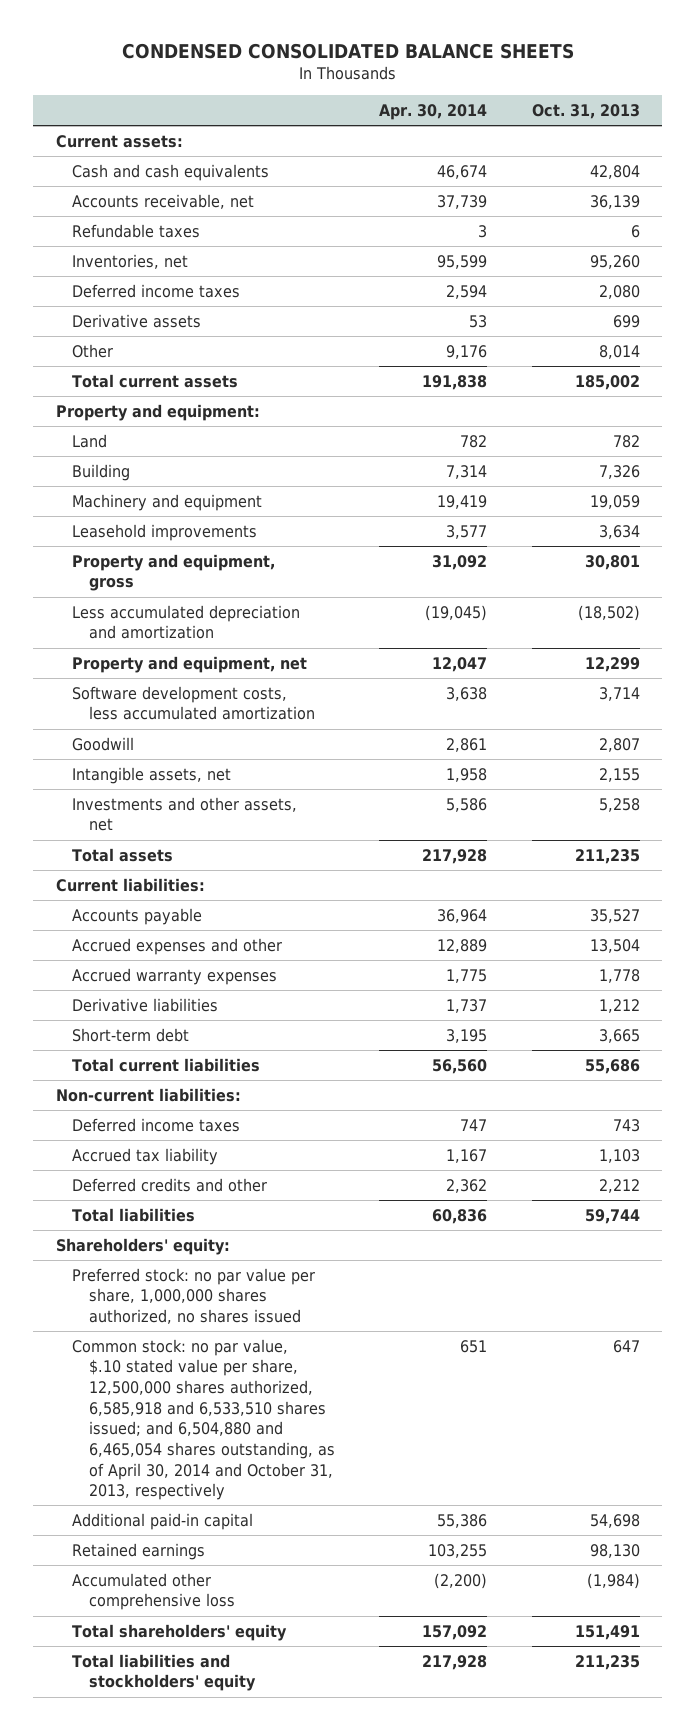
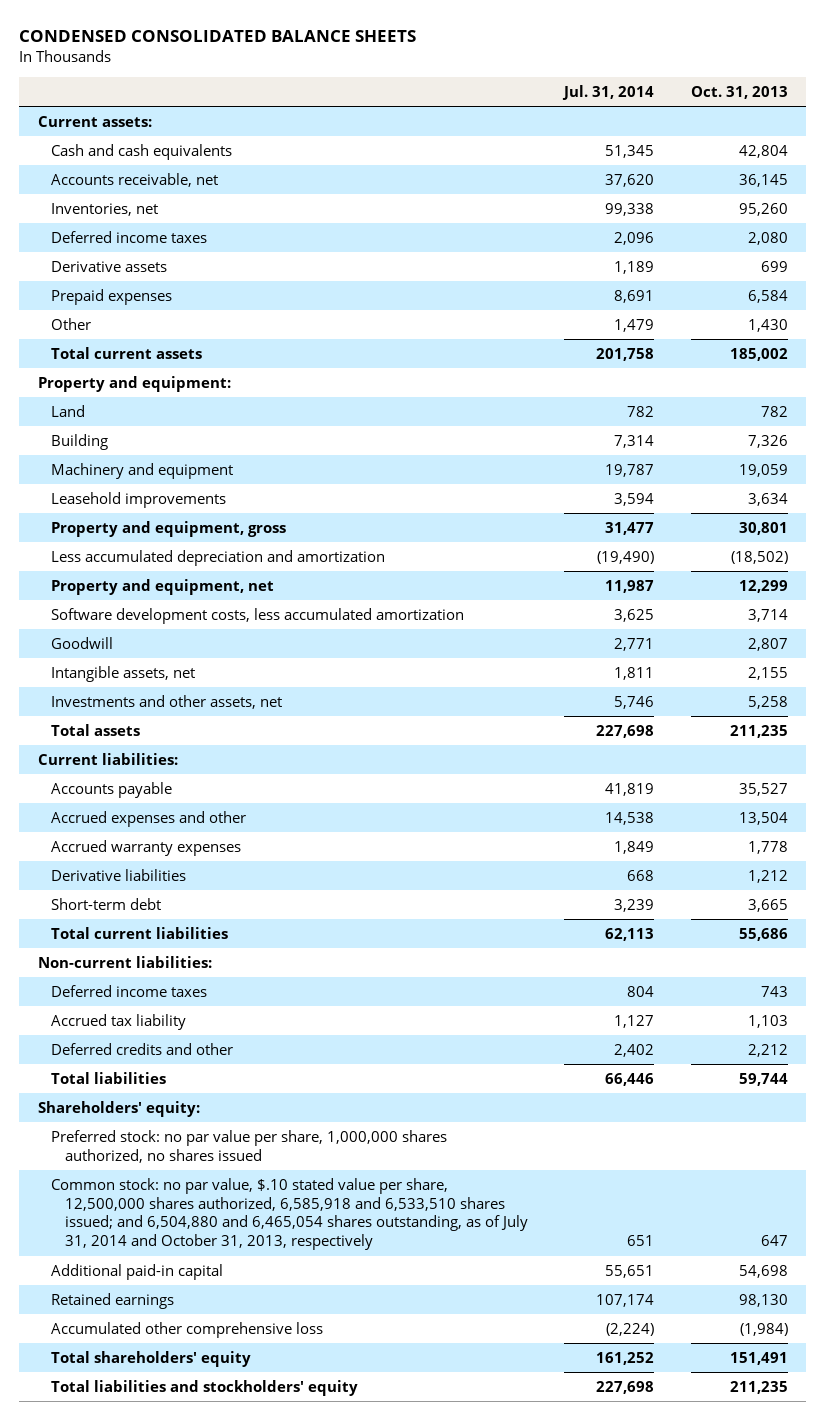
- | Apr. 30, 2014 | Oct. 31, 2013
+ | Jul. 31, 2014 | Oct. 31, 2013
- Accounts receivable, net | 37,739 | 36,139
- Refundable taxes | 3 | 6
+ Accounts receivable, net | 37,620 | 36,145
- Other | 9,176 | 8,014
+ Prepaid expenses | 8,691 | 6,584
+ Other | 1,479 | 1,430
- Common stock: no par value, $.10 stated value per share, 12,500,000 shares authorized, 6,585,918 and 6,533,510 shares issued; and 6,504,880 and 6,465,054 shares outstanding, as of April 30, 2014 and October 31, 2013, respectively | 651 | 647
+ Common stock: no par value, $.10 stated value per share, 12,500,000 shares authorized, 6,585,918 and 6,533,510 shares issued; and 6,504,880 and 6,465,054 shares outstanding, as of July 31, 2014 and October 31, 2013, respectively | 651 | 647

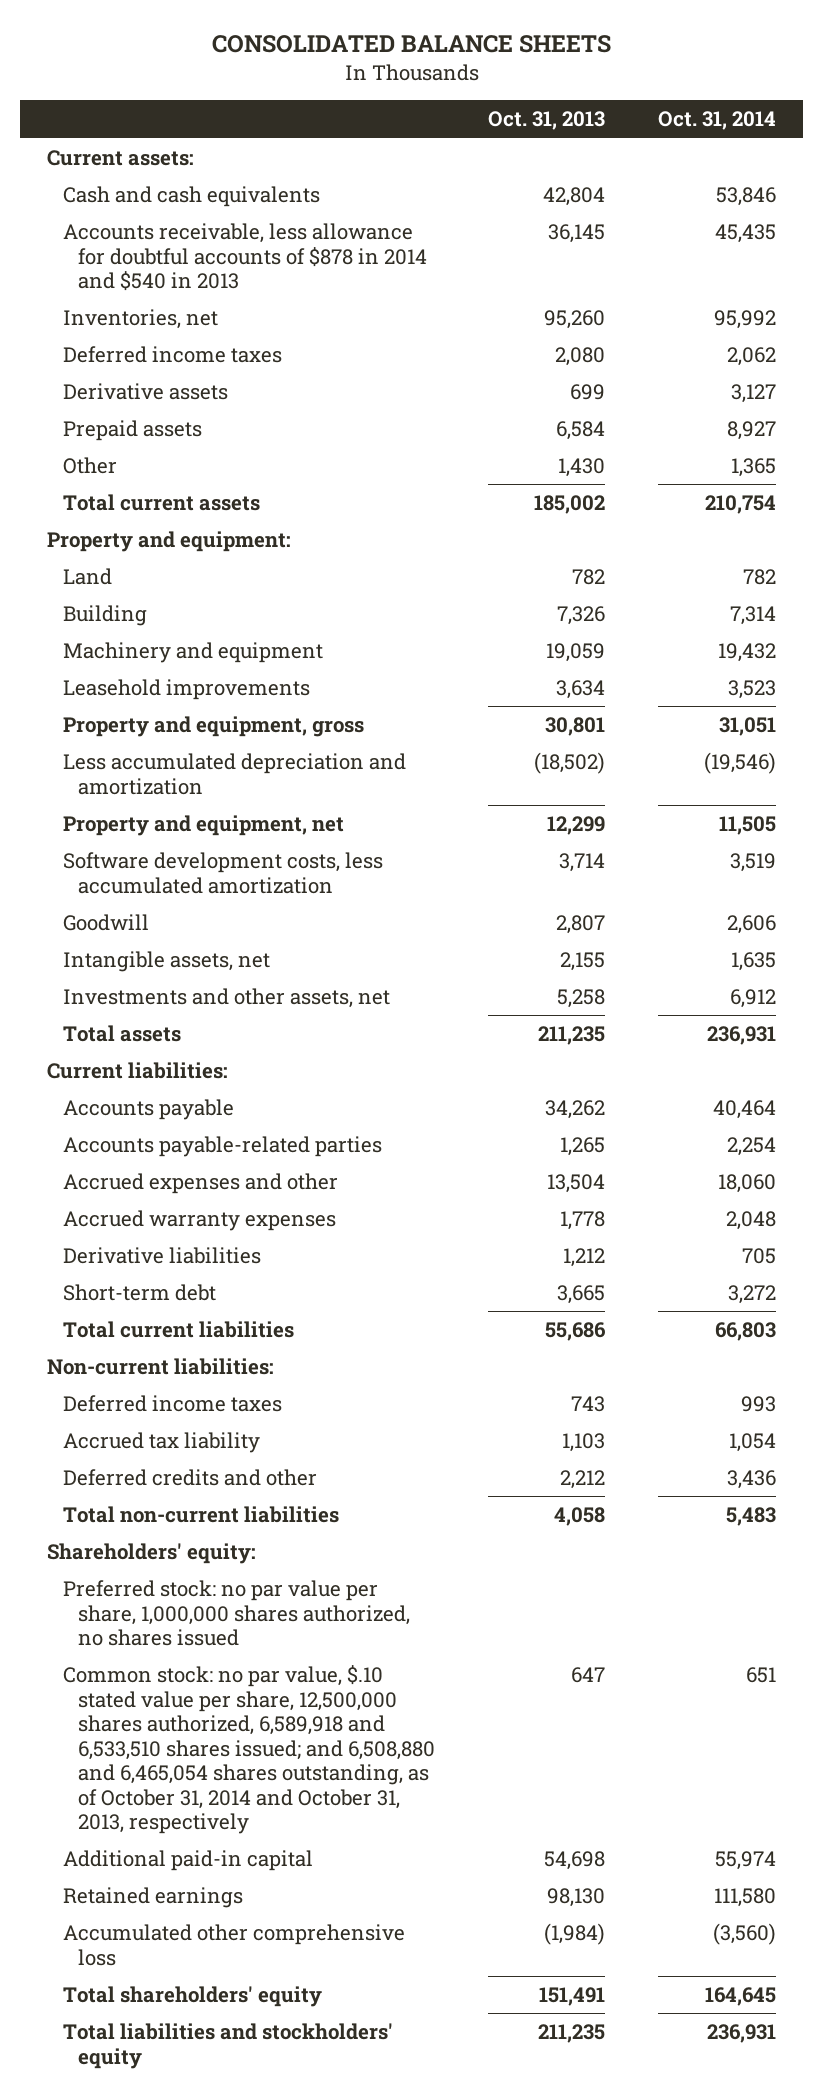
- CONDENSED CONSOLIDATED BALANCE SHEETS
+ CONSOLIDATED BALANCE SHEETS
- | Jul. 31, 2014 | Oct. 31, 2013
+ | Oct. 31, 2013 | Oct. 31, 2014
- Accounts receivable, net | 37,620 | 36,145
+ Accounts receivable, less allowance for doubtful accounts of $878 in 2014 and $540 in 2013 | 36,145 | 45,435
- Prepaid expenses | 8,691 | 6,584
+ Prepaid assets | 6,584 | 8,927
- Accounts payable | 41,819 | 35,527
+ Accounts payable | 34,262 | 40,464
+ Accounts payable-related parties | 1,265 | 2,254
- Total liabilities | 66,446 | 59,744
+ Total non-current liabilities | 4,058 | 5,483
- Common stock: no par value, $.10 stated value per share, 12,500,000 shares authorized, 6,585,918 and 6,533,510 shares issued; and 6,504,880 and 6,465,054 shares outstanding, as of July 31, 2014 and October 31, 2013, respectively | 651 | 647
+ Common stock: no par value, $.10 stated value per share, 12,500,000 shares authorized, 6,589,918 and 6,533,510 shares issued; and 6,508,880 and 6,465,054 shares outstanding, as of October 31, 2014 and October 31, 2013, respectively | 647 | 651

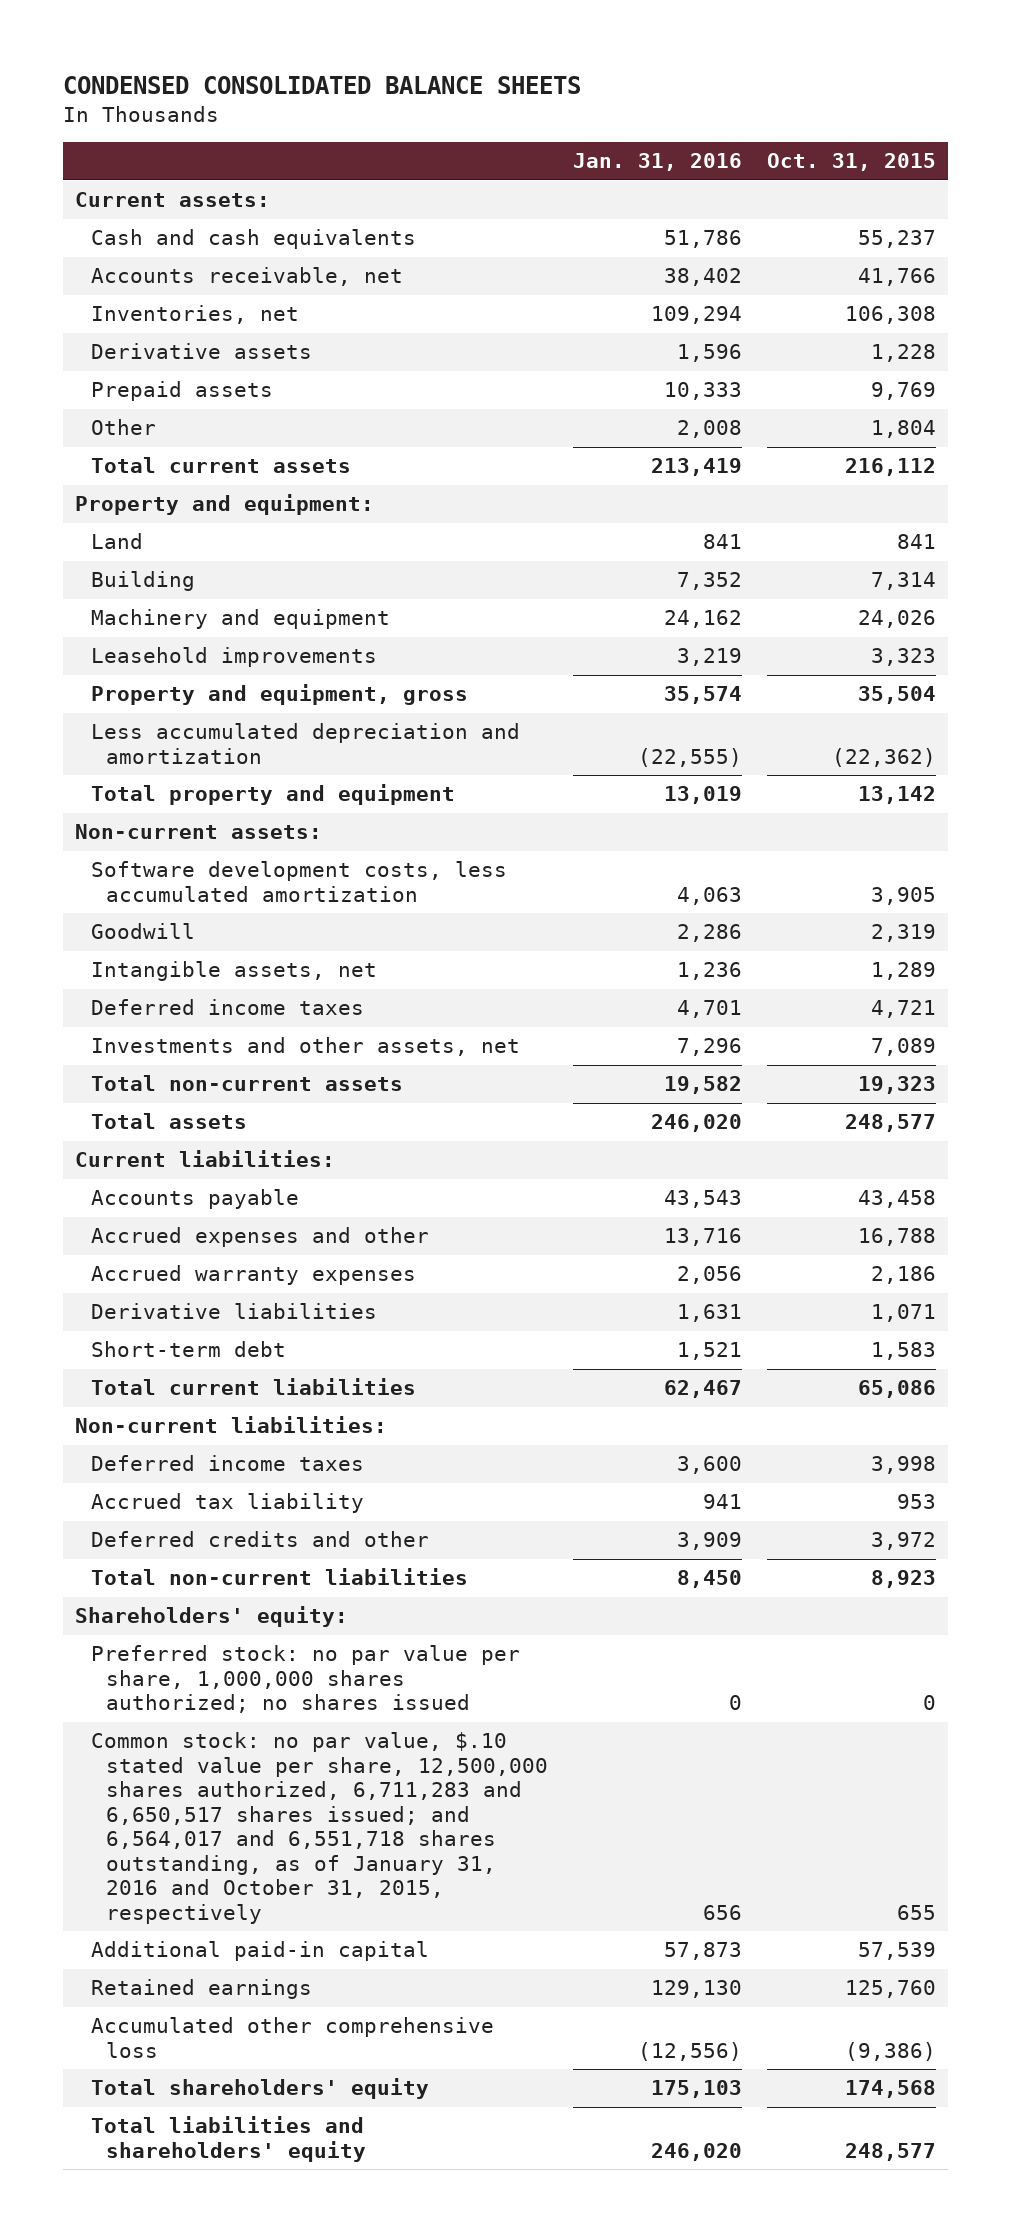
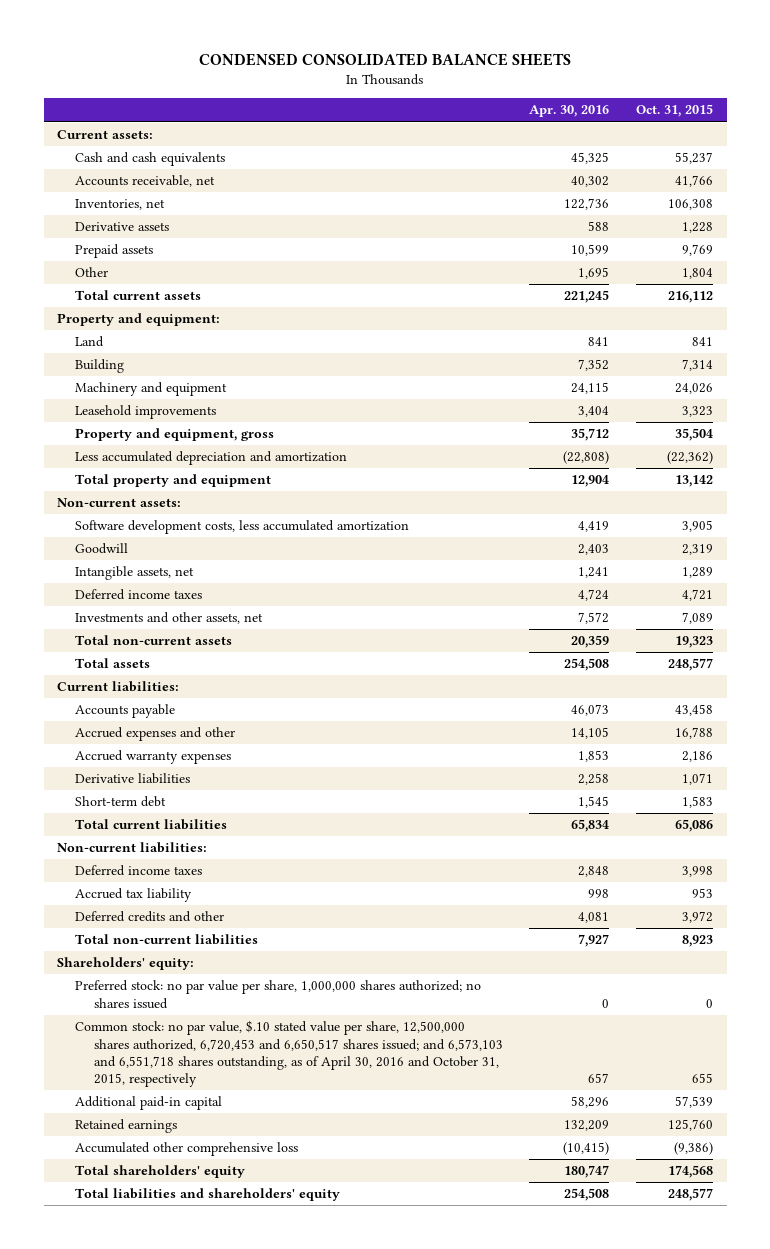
- | Jan. 31, 2016 | Oct. 31, 2015
+ | Apr. 30, 2016 | Oct. 31, 2015
- Common stock: no par value, $.10 stated value per share, 12,500,000 shares authorized, 6,711,283 and 6,650,517 shares issued; and 6,564,017 and 6,551,718 shares outstanding, as of January 31, 2016 and October 31, 2015, respectively | 656 | 655
+ Common stock: no par value, $.10 stated value per share, 12,500,000 shares authorized, 6,720,453 and 6,650,517 shares issued; and 6,573,103 and 6,551,718 shares outstanding, as of April 30, 2016 and October 31, 2015, respectively | 657 | 655

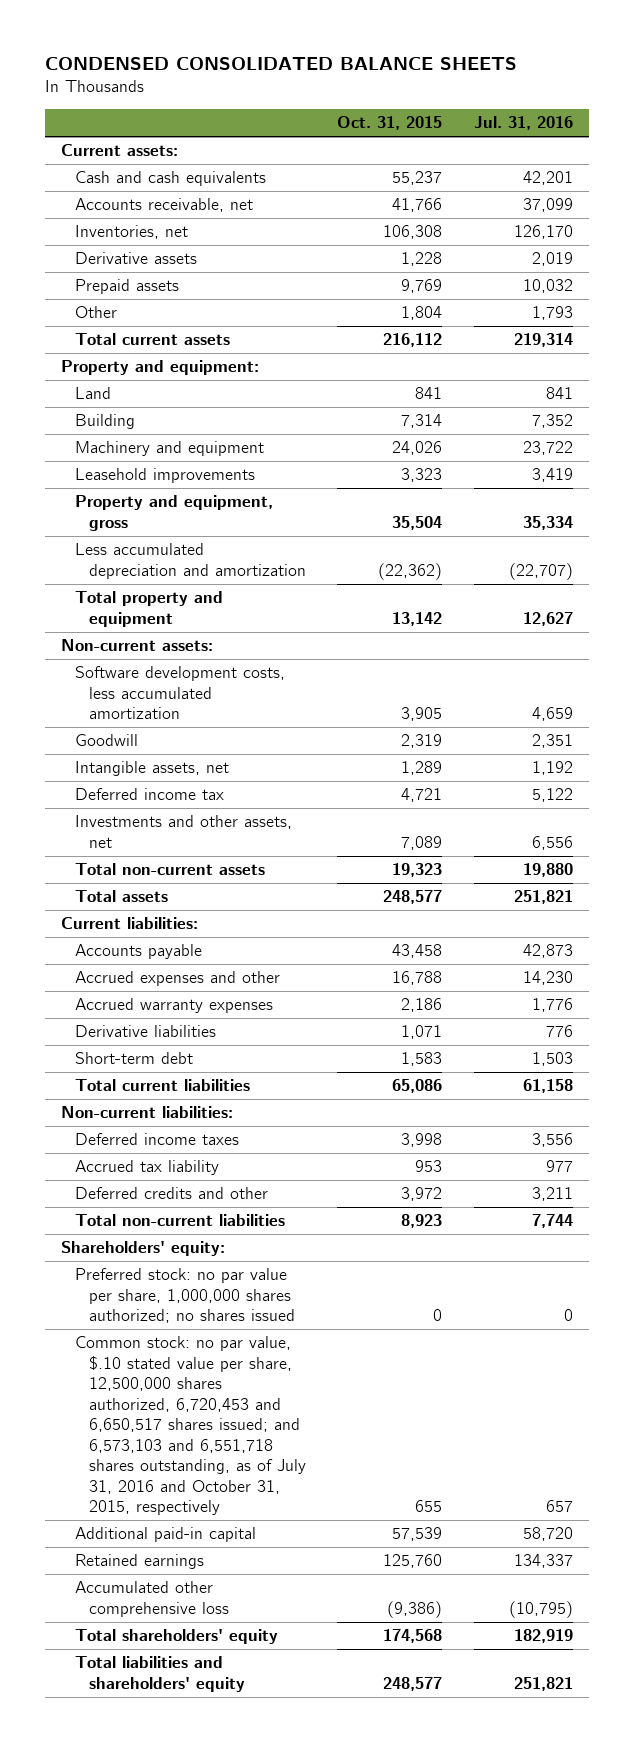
- | Apr. 30, 2016 | Oct. 31, 2015
+ | Oct. 31, 2015 | Jul. 31, 2016
- Deferred income taxes | 4,724 | 4,721
+ Deferred income tax | 4,721 | 5,122
- Common stock: no par value, $.10 stated value per share, 12,500,000 shares authorized, 6,720,453 and 6,650,517 shares issued; and 6,573,103 and 6,551,718 shares outstanding, as of April 30, 2016 and October 31, 2015, respectively | 657 | 655
+ Common stock: no par value, $.10 stated value per share, 12,500,000 shares authorized, 6,720,453 and 6,650,517 shares issued; and 6,573,103 and 6,551,718 shares outstanding, as of July 31, 2016 and October 31, 2015, respectively | 655 | 657

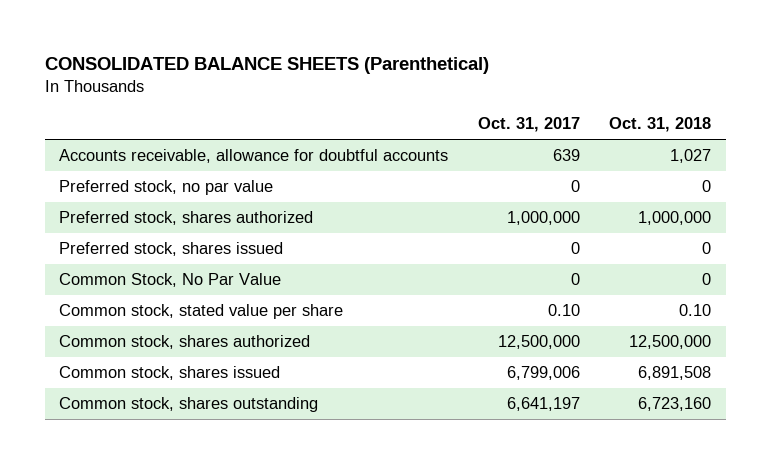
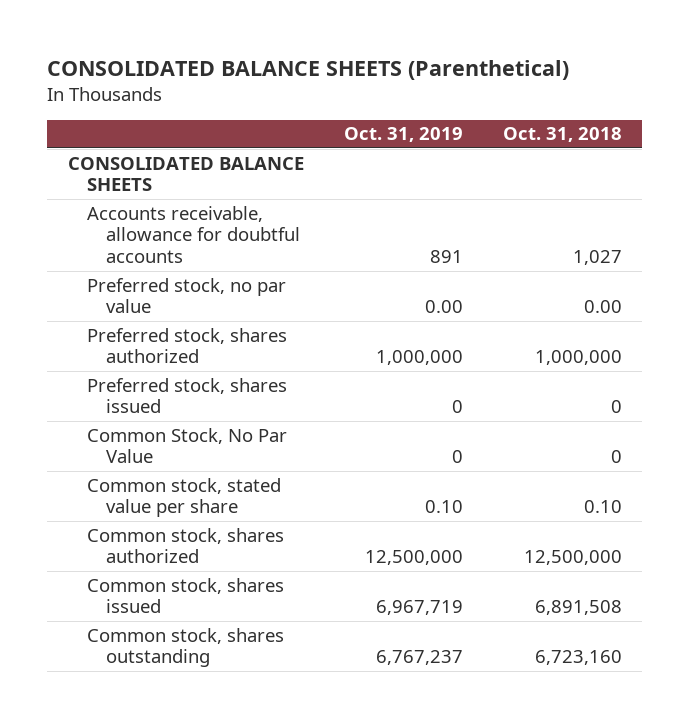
- | Oct. 31, 2017 | Oct. 31, 2018
+ | Oct. 31, 2019 | Oct. 31, 2018
+ CONSOLIDATED BALANCE SHEETS
- Preferred stock, no par value | 0 | 0
+ Preferred stock, no par value | 0.00 | 0.00

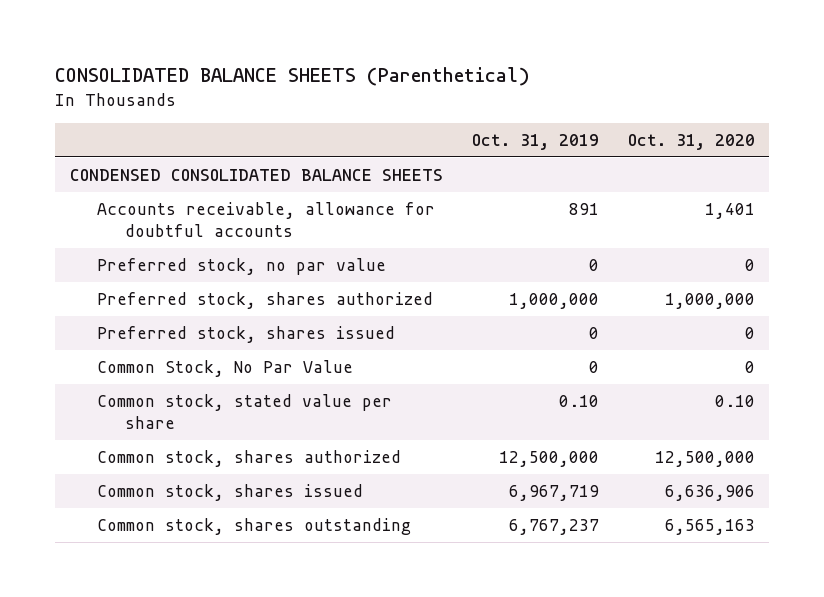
- | Oct. 31, 2019 | Oct. 31, 2018
+ | Oct. 31, 2019 | Oct. 31, 2020
- CONSOLIDATED BALANCE SHEETS
+ CONDENSED CONSOLIDATED BALANCE SHEETS
- Preferred stock, no par value | 0.00 | 0.00
+ Preferred stock, no par value | 0 | 0

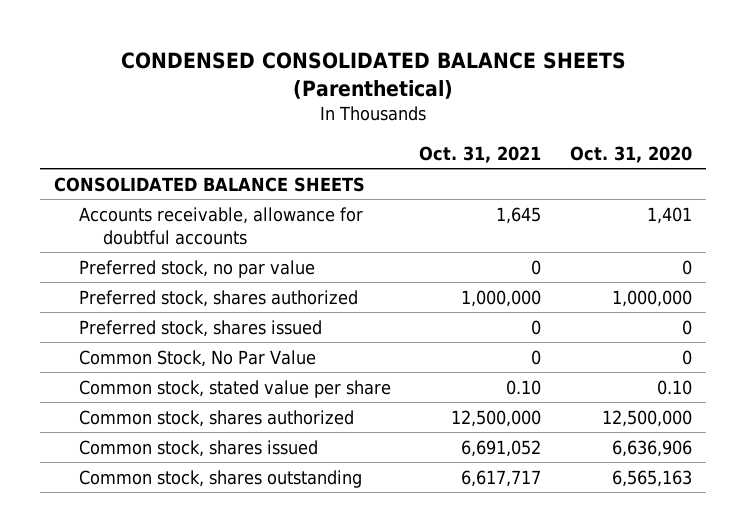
- CONSOLIDATED BALANCE SHEETS (Parenthetical)
+ CONDENSED CONSOLIDATED BALANCE SHEETS (Parenthetical)
- | Oct. 31, 2019 | Oct. 31, 2020
+ | Oct. 31, 2021 | Oct. 31, 2020
- CONDENSED CONSOLIDATED BALANCE SHEETS
+ CONSOLIDATED BALANCE SHEETS

